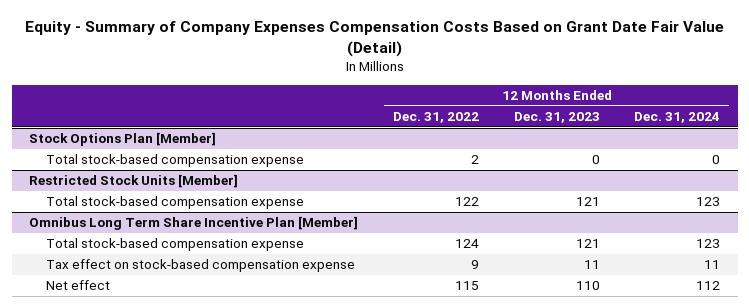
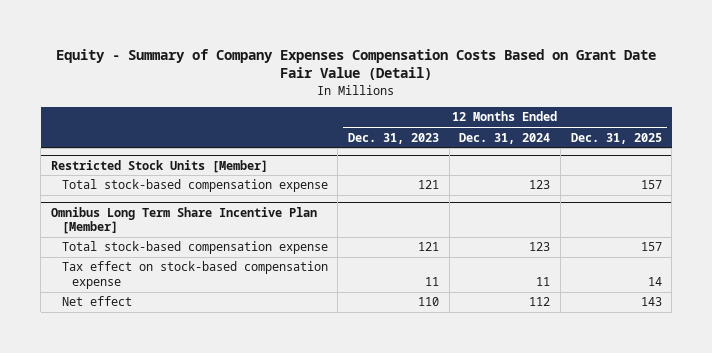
- | 12 Months Ended Dec. 31, 2022 | 12 Months Ended Dec. 31, 2023 | 12 Months Ended Dec. 31, 2024
+ | 12 Months Ended Dec. 31, 2023 | 12 Months Ended Dec. 31, 2024 | 12 Months Ended Dec. 31, 2025
- Stock Options Plan [Member]
- Total stock-based compensation expense | 2 | 0 | 0

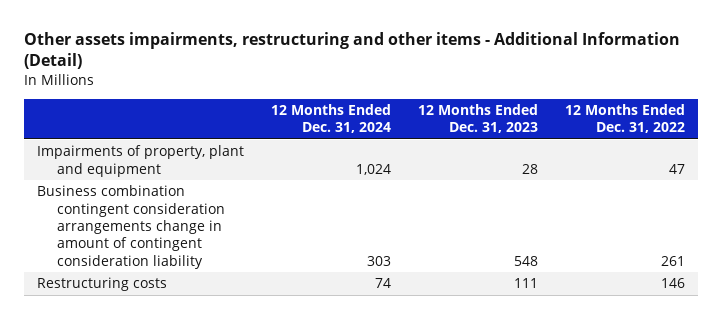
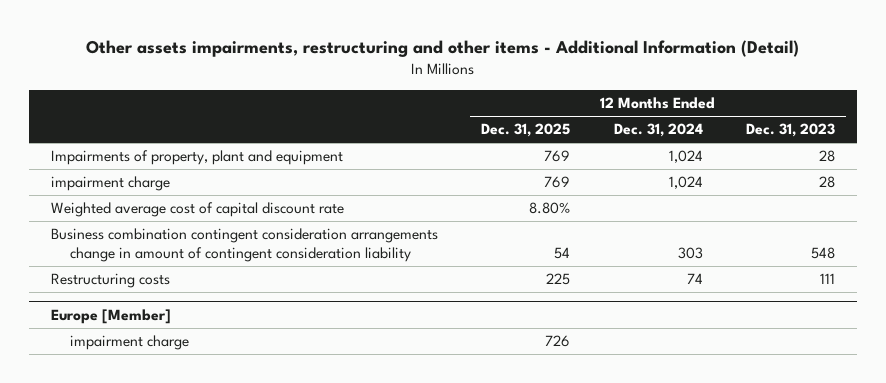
- | 12 Months Ended Dec. 31, 2024 | 12 Months Ended Dec. 31, 2023 | 12 Months Ended Dec. 31, 2022
+ | 12 Months Ended Dec. 31, 2025 | 12 Months Ended Dec. 31, 2024 | 12 Months Ended Dec. 31, 2023
+ impairment charge | 769 | 1,024 | 28
+ Weighted average cost of capital discount rate | 8.80% | |
+ Europe [Member]
+ impairment charge | 726 | |

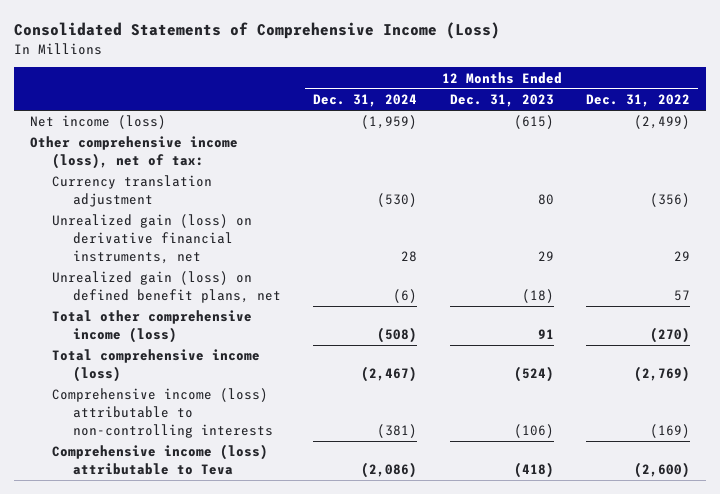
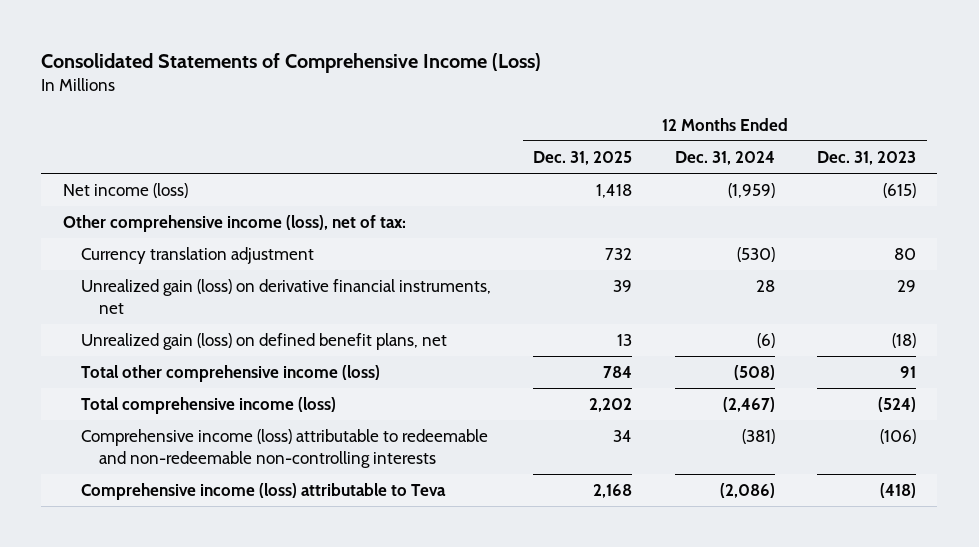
- | 12 Months Ended Dec. 31, 2024 | 12 Months Ended Dec. 31, 2023 | 12 Months Ended Dec. 31, 2022
+ | 12 Months Ended Dec. 31, 2025 | 12 Months Ended Dec. 31, 2024 | 12 Months Ended Dec. 31, 2023
- Comprehensive income (loss) attributable to non-controlling interests | (381) | (106) | (169)
+ Comprehensive income (loss) attributable to redeemable and non-redeemable non-controlling interests | 34 | (381) | (106)

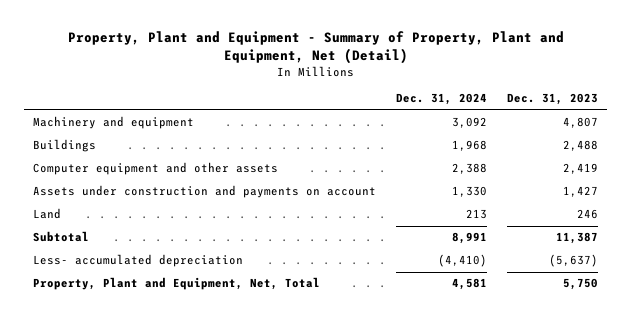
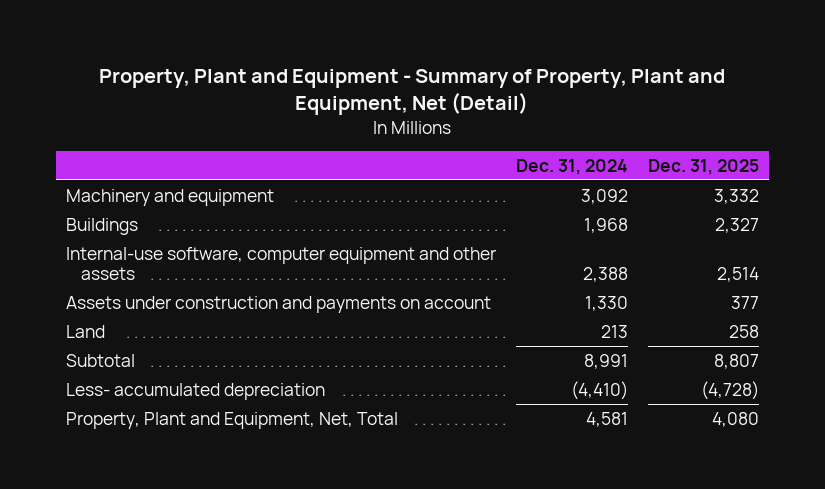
- | Dec. 31, 2024 | Dec. 31, 2023
+ | Dec. 31, 2024 | Dec. 31, 2025
- Computer equipment and other assets | 2,388 | 2,419
+ Internal-use software, computer equipment and other assets | 2,388 | 2,514

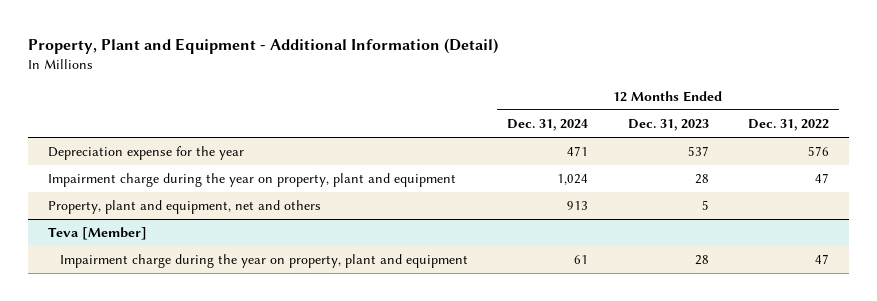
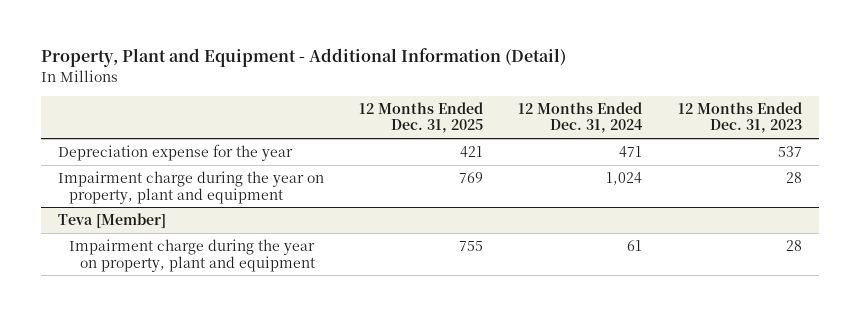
- | 12 Months Ended Dec. 31, 2024 | 12 Months Ended Dec. 31, 2023 | 12 Months Ended Dec. 31, 2022
+ | 12 Months Ended Dec. 31, 2025 | 12 Months Ended Dec. 31, 2024 | 12 Months Ended Dec. 31, 2023
- Property, plant and equipment, net and others | 913 | 5 |

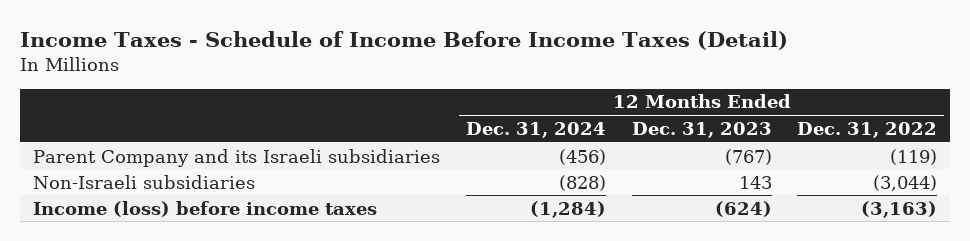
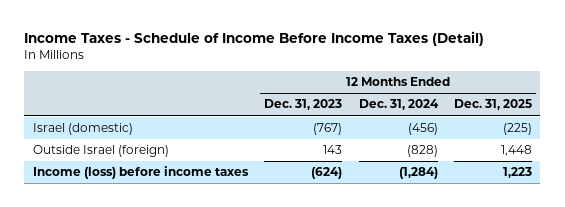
- | 12 Months Ended Dec. 31, 2024 | 12 Months Ended Dec. 31, 2023 | 12 Months Ended Dec. 31, 2022
+ | 12 Months Ended Dec. 31, 2023 | 12 Months Ended Dec. 31, 2024 | 12 Months Ended Dec. 31, 2025
- Parent Company and its Israeli subsidiaries | (456) | (767) | (119)
- Non-Israeli subsidiaries | (828) | 143 | (3,044)
+ Israel (domestic) | (767) | (456) | (225)
+ Outside Israel (foreign) | 143 | (828) | 1,448

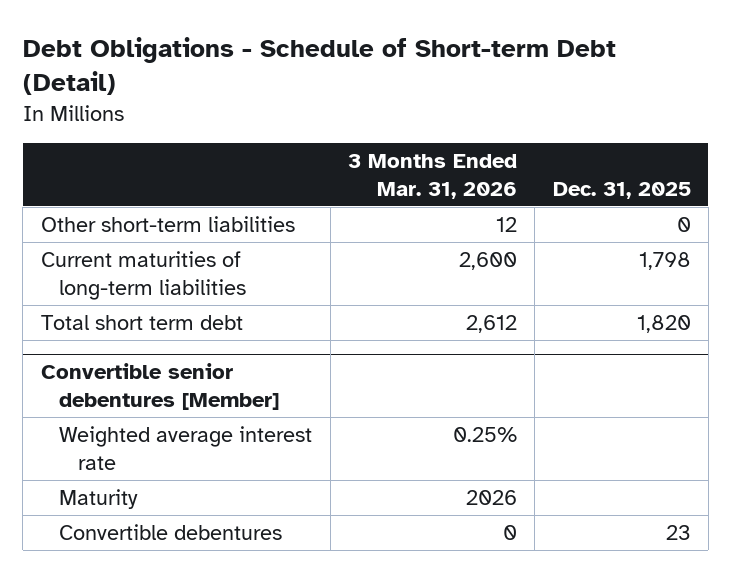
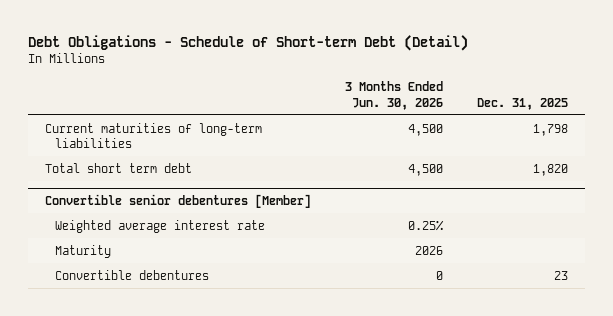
- | 3 Months Ended Mar. 31, 2026 | Dec. 31, 2025
+ | 3 Months Ended Jun. 30, 2026 | Dec. 31, 2025
- Other short-term liabilities | 12 | 0

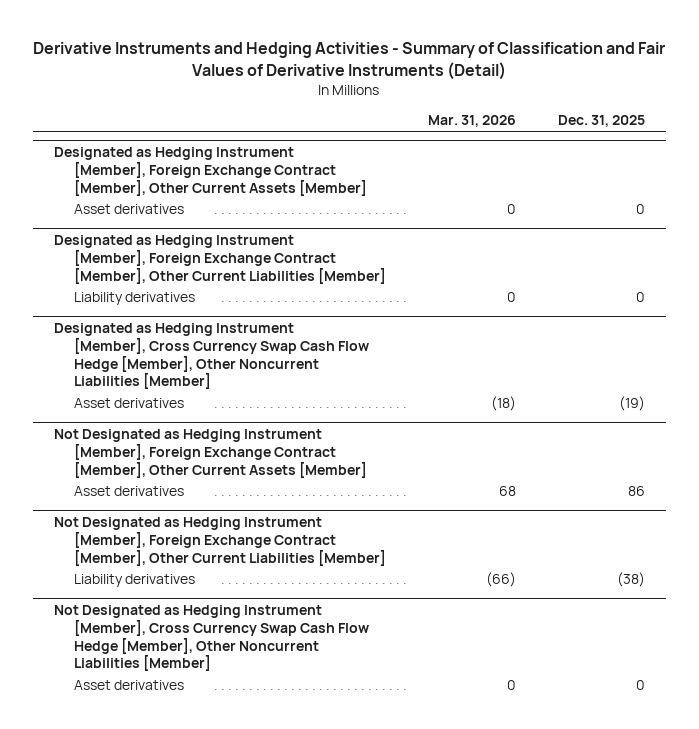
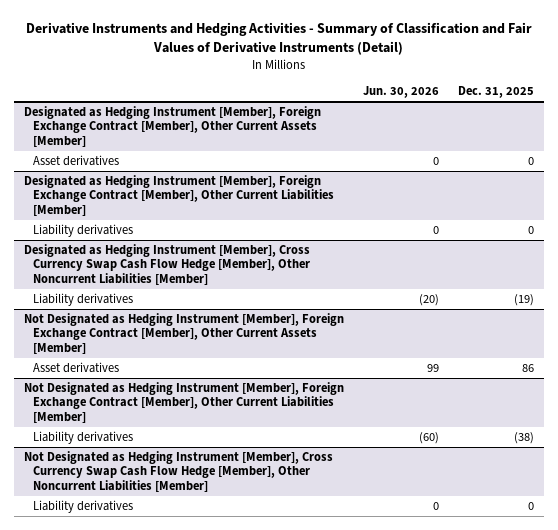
- | Mar. 31, 2026 | Dec. 31, 2025
+ | Jun. 30, 2026 | Dec. 31, 2025
@ Designated as Hedging Instrument [Member], Cross Currency Swap Cash Flow Hedge [Member], Other Noncurrent Liabilities [Member]
- Asset derivatives | (18) | (19)
+ Liability derivatives | (20) | (19)
@ Not Designated as Hedging Instrument [Member], Cross Currency Swap Cash Flow Hedge [Member], Other Noncurrent Liabilities [Member]
- Asset derivatives | 0 | 0
+ Liability derivatives | 0 | 0

